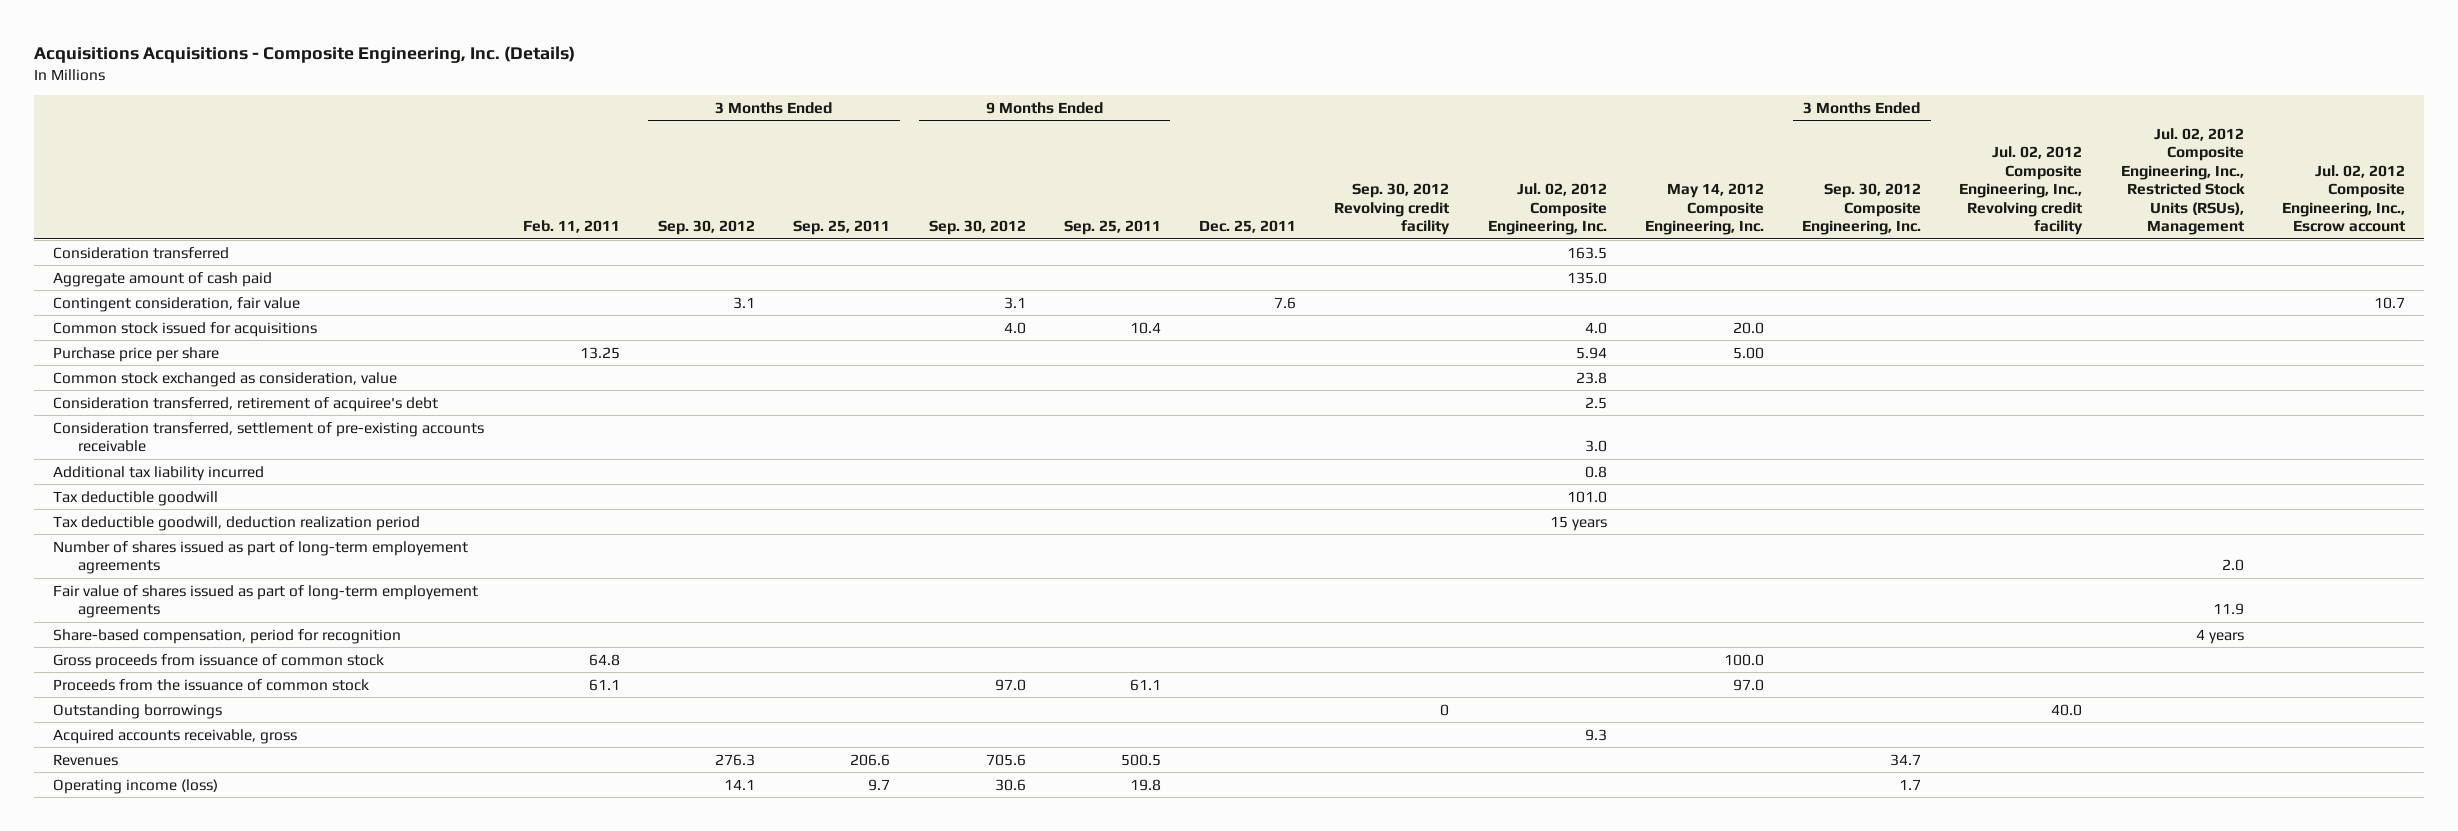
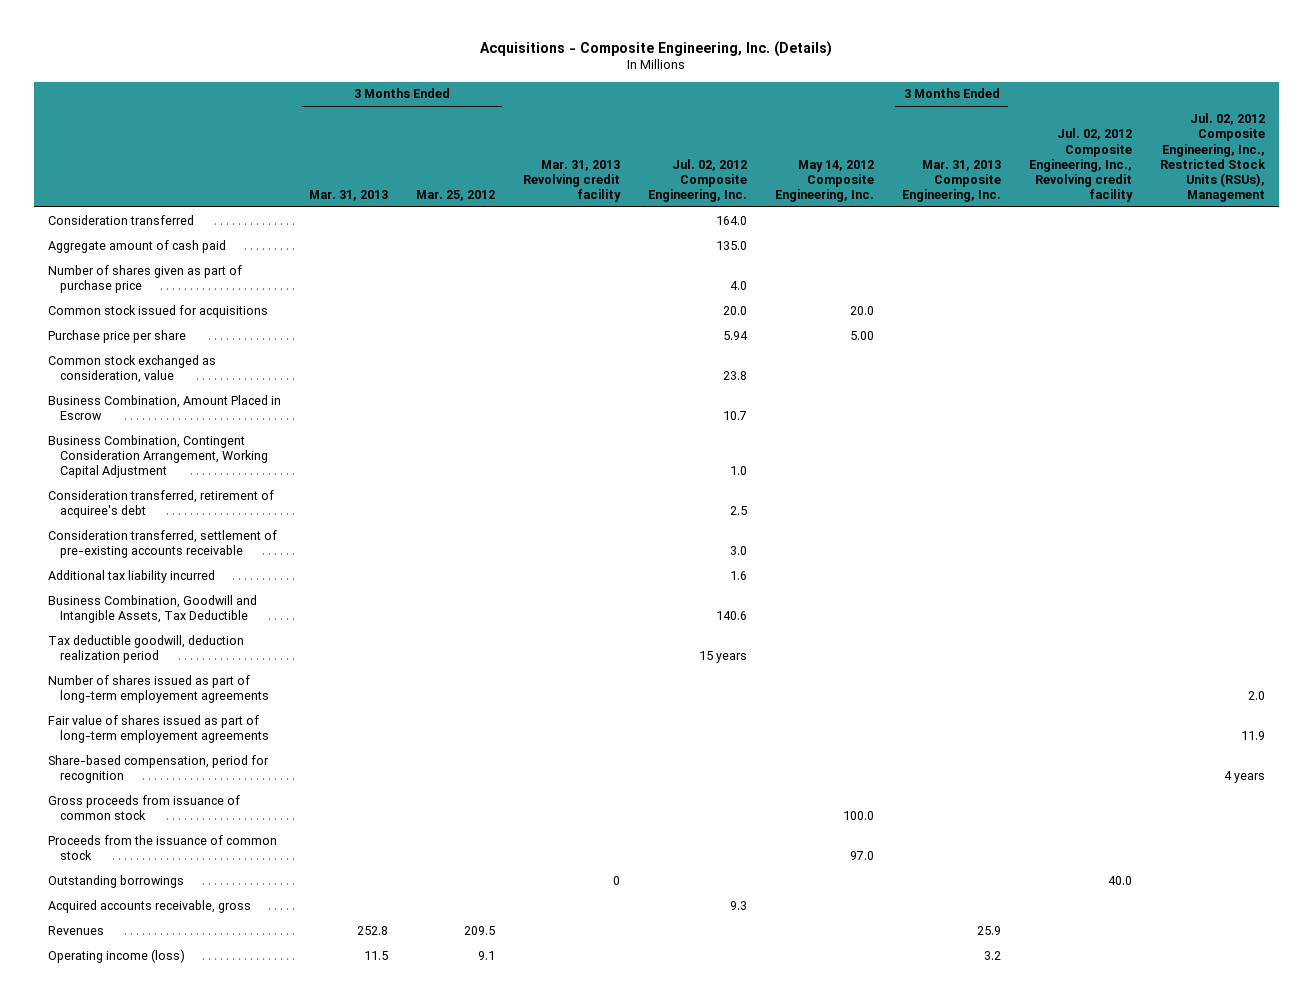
- Acquisitions Acquisitions - Composite Engineering, Inc. (Details)
+ Acquisitions - Composite Engineering, Inc. (Details)
- | Feb. 11, 2011 | 3 Months Ended Sep. 30, 2012 | 3 Months Ended Sep. 25, 2011 | 9 Months Ended Sep. 30, 2012 | 9 Months Ended Sep. 25, 2011 | Dec. 25, 2011 | Sep. 30, 2012 Revolving credit facility | Jul. 02, 2012 Composite Engineering, Inc. | May 14, 2012 Composite Engineering, Inc. | 3 Months Ended Sep. 30, 2012 Composite Engineering, Inc. | Jul. 02, 2012 Composite Engineering, Inc., Revolving credit facility | Jul. 02, 2012 Composite Engineering, Inc., Restricted Stock Units (RSUs), Management | Jul. 02, 2012 Composite Engineering, Inc., Escrow account
+ | 3 Months Ended Mar. 31, 2013 | 3 Months Ended Mar. 25, 2012 | Mar. 31, 2013 Revolving credit facility | Jul. 02, 2012 Composite Engineering, Inc. | May 14, 2012 Composite Engineering, Inc. | 3 Months Ended Mar. 31, 2013 Composite Engineering, Inc. | Jul. 02, 2012 Composite Engineering, Inc., Revolving credit facility | Jul. 02, 2012 Composite Engineering, Inc., Restricted Stock Units (RSUs), Management
- Consideration transferred | | | | | | | | 163.5 | | | | |
+ Consideration transferred | | | | 164.0 | | | |
- Contingent consideration, fair value | | 3.1 | | 3.1 | | 7.6 | | | | | | | 10.7
- Common stock issued for acquisitions | | | | 4.0 | 10.4 | | | 4.0 | 20.0 | | | |
+ Number of shares given as part of purchase price | | | | 4.0 | | | |
+ Common stock issued for acquisitions | | | | 20.0 | 20.0 | | |
+ Business Combination, Amount Placed in Escrow | | | | 10.7 | | | |
+ Business Combination, Contingent Consideration Arrangement, Working Capital Adjustment | | | | 1.0 | | | |
- Additional tax liability incurred | | | | | | | | 0.8 | | | | |
- Tax deductible goodwill | | | | | | | | 101.0 | | | | |
+ Additional tax liability incurred | | | | 1.6 | | | |
+ Business Combination, Goodwill and Intangible Assets, Tax Deductible | | | | 140.6 | | | |

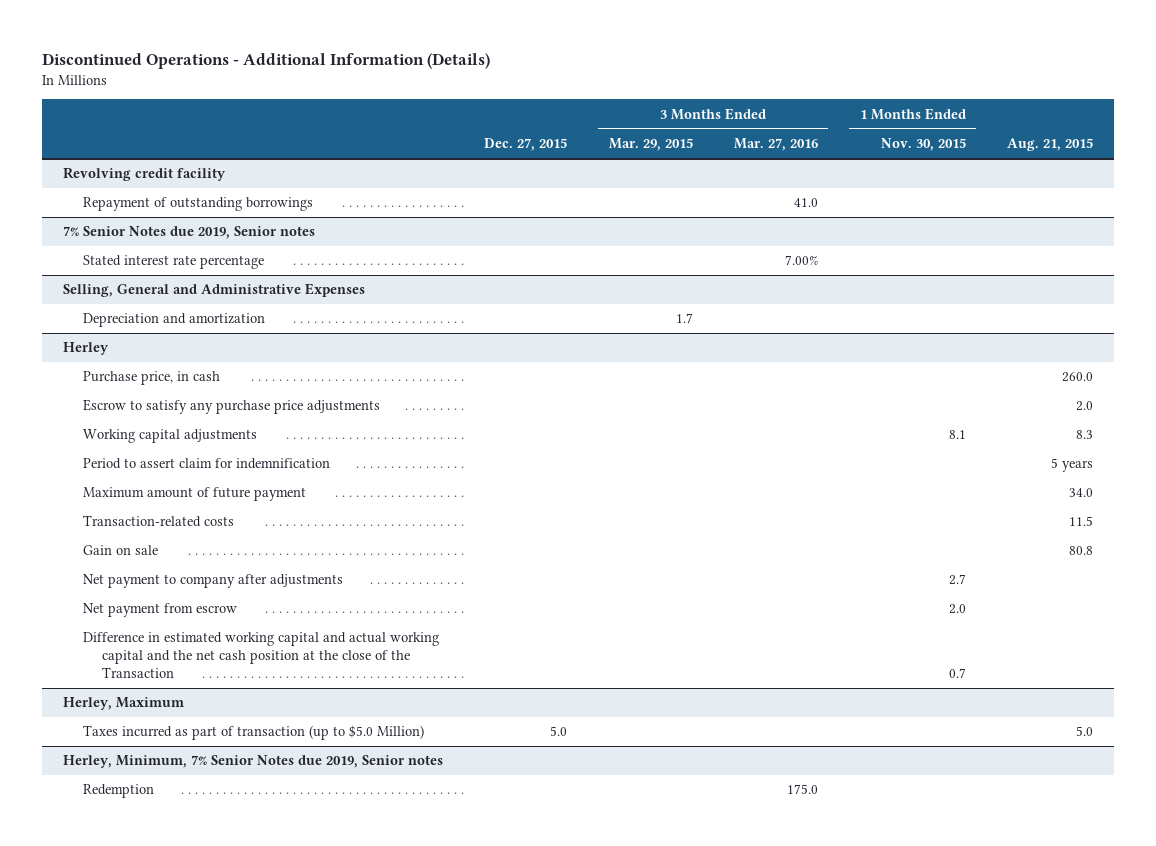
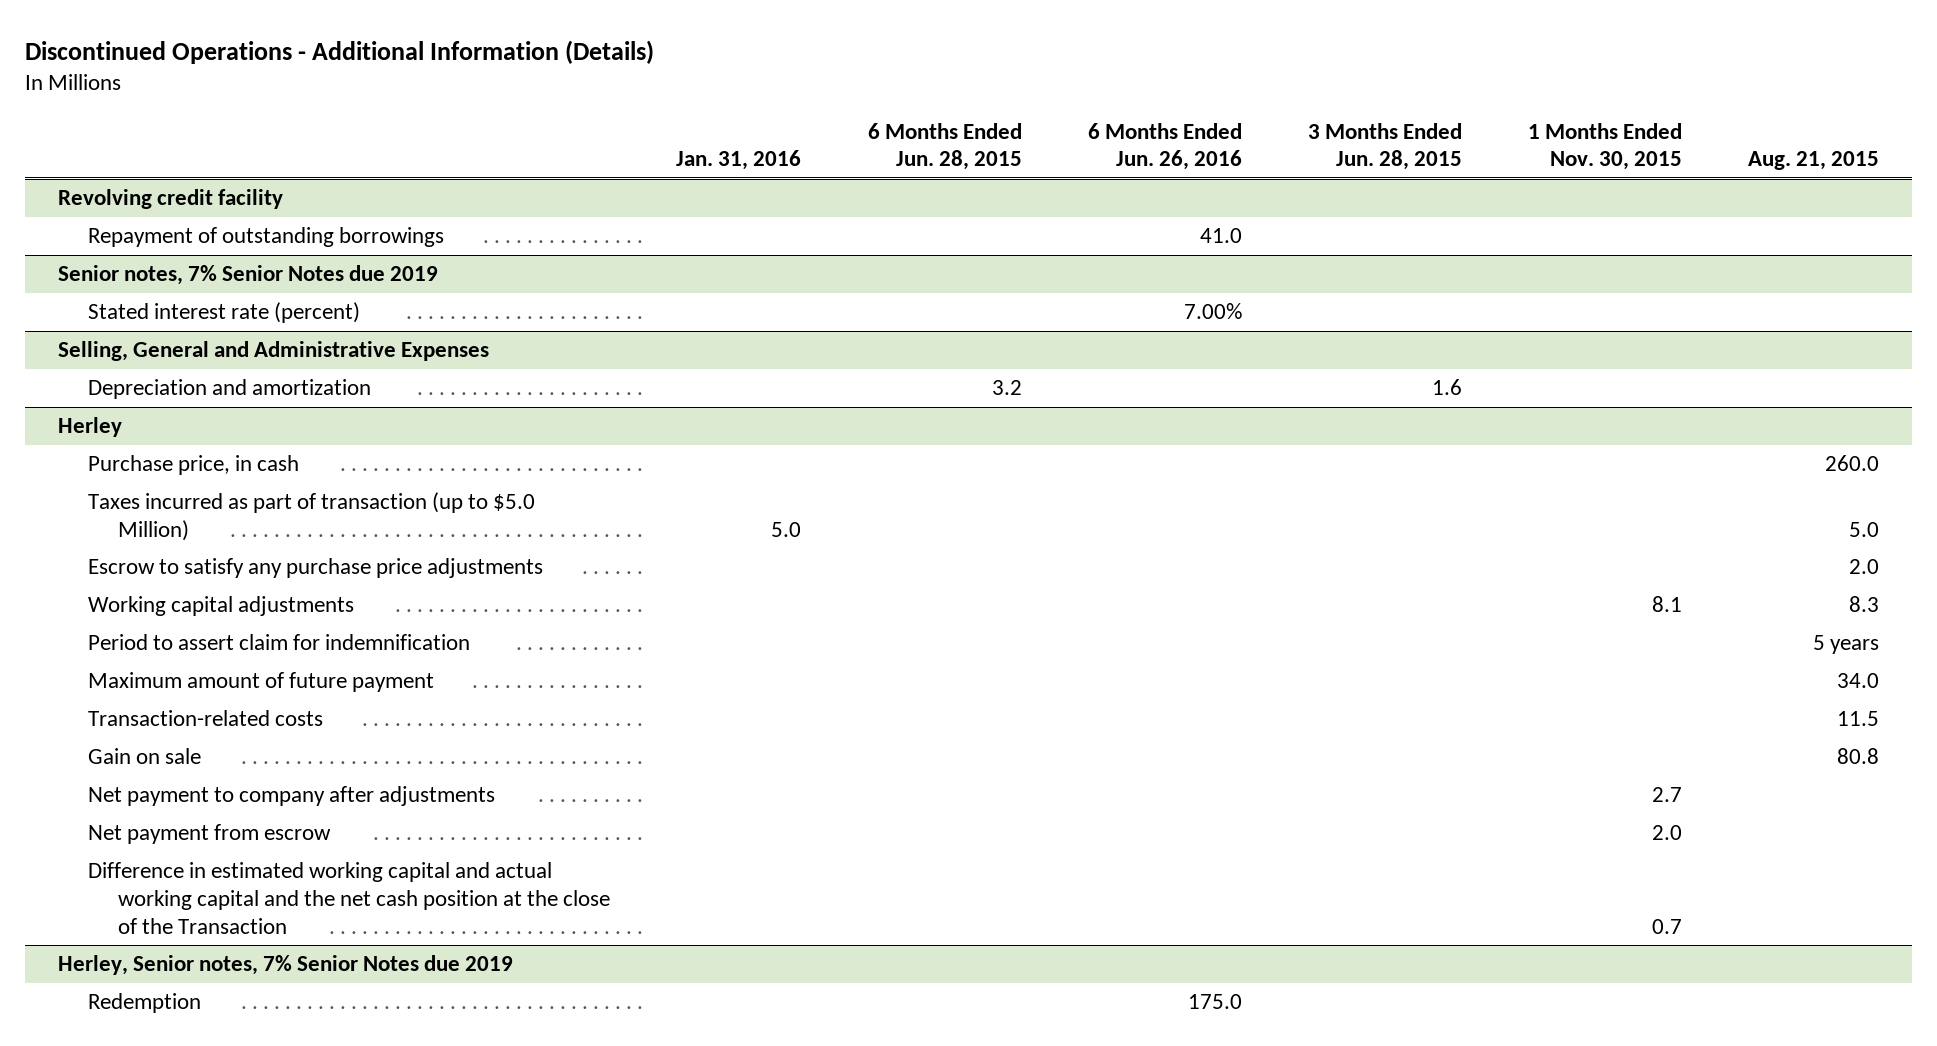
- | Dec. 27, 2015 | 3 Months Ended Mar. 29, 2015 | 3 Months Ended Mar. 27, 2016 | 1 Months Ended Nov. 30, 2015 | Aug. 21, 2015
+ | Jan. 31, 2016 | 6 Months Ended Jun. 28, 2015 | 6 Months Ended Jun. 26, 2016 | 3 Months Ended Jun. 28, 2015 | 1 Months Ended Nov. 30, 2015 | Aug. 21, 2015
- 7% Senior Notes due 2019, Senior notes
- Stated interest rate percentage | | | 7.00% | |
+ Senior notes, 7% Senior Notes due 2019
+ Stated interest rate (percent) | | | 7.00% | | |
@ Herley
+ Taxes incurred as part of transaction (up to $5.0 Million) | 5.0 | | | | | 5.0
- Herley, Maximum
- Taxes incurred as part of transaction (up to $5.0 Million) | 5.0 | | | | 5.0
- Herley, Minimum, 7% Senior Notes due 2019, Senior notes
+ Herley, Senior notes, 7% Senior Notes due 2019

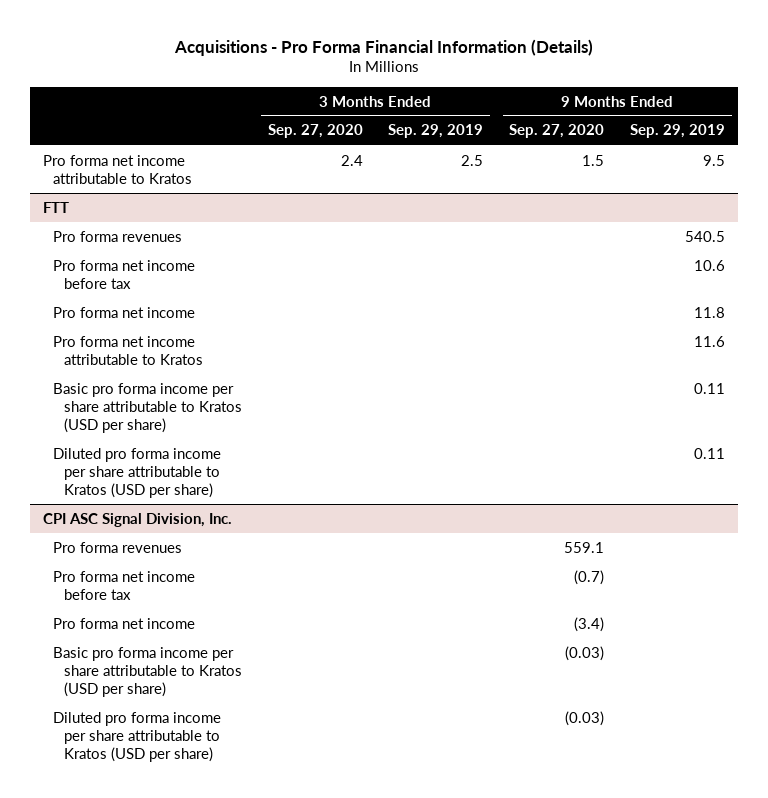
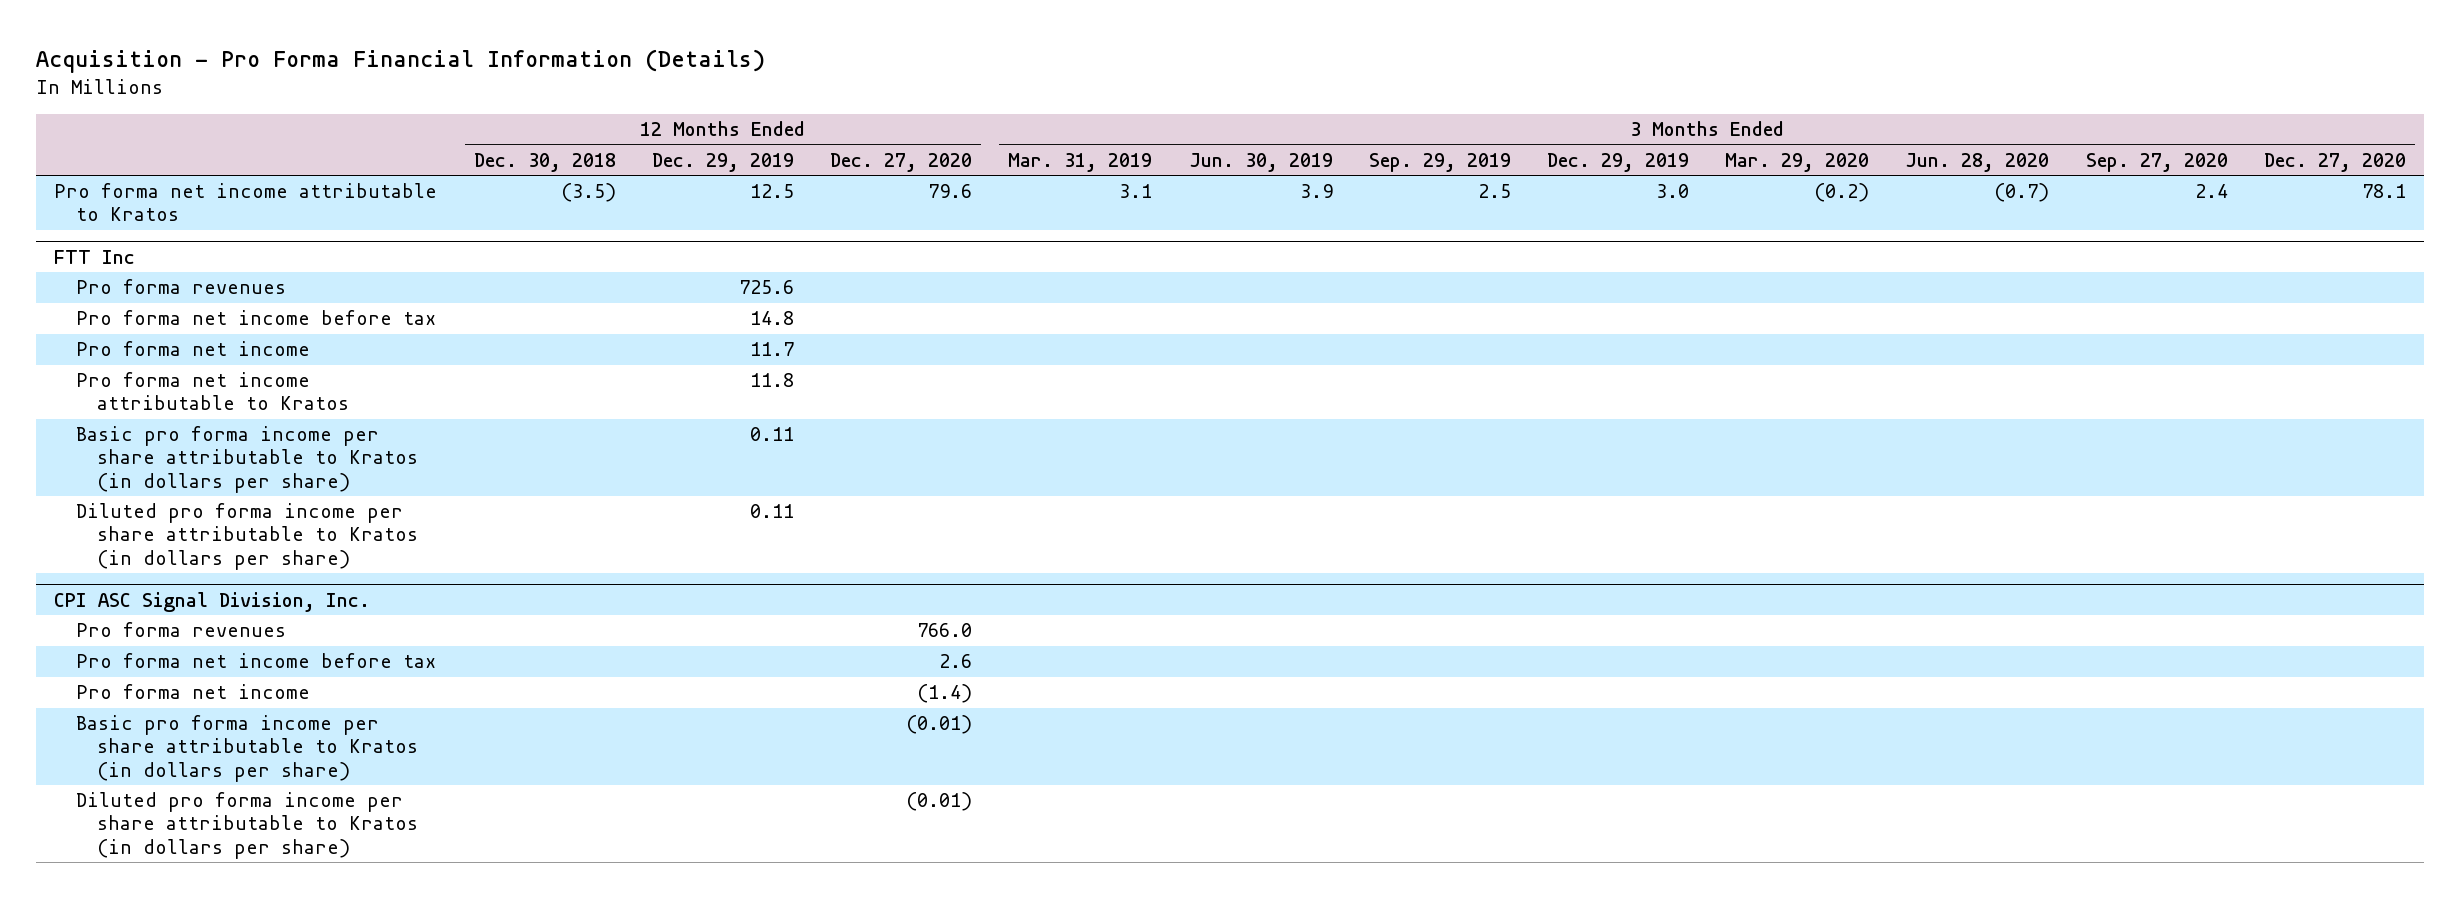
- Acquisitions - Pro Forma Financial Information (Details)
+ Acquisition - Pro Forma Financial Information (Details)
- | 3 Months Ended Sep. 27, 2020 | 3 Months Ended Sep. 29, 2019 | 9 Months Ended Sep. 27, 2020 | 9 Months Ended Sep. 29, 2019
+ | 12 Months Ended Dec. 30, 2018 | 12 Months Ended Dec. 29, 2019 | 12 Months Ended Dec. 27, 2020 | 3 Months Ended Mar. 31, 2019 | 3 Months Ended Jun. 30, 2019 | 3 Months Ended Sep. 29, 2019 | 3 Months Ended Dec. 29, 2019 | 3 Months Ended Mar. 29, 2020 | 3 Months Ended Jun. 28, 2020 | 3 Months Ended Sep. 27, 2020 | 3 Months Ended Dec. 27, 2020
- FTT
+ FTT Inc
- Basic pro forma income per share attributable to Kratos (USD per share) | | | | 0.11
- Diluted pro forma income per share attributable to Kratos (USD per share) | | | | 0.11
+ Basic pro forma income per share attributable to Kratos (in dollars per share) | | 0.11 | | | | | | | | |
+ Diluted pro forma income per share attributable to Kratos (in dollars per share) | | 0.11 | | | | | | | | |
@ CPI ASC Signal Division, Inc.
- Basic pro forma income per share attributable to Kratos (USD per share) | | | (0.03) |
- Diluted pro forma income per share attributable to Kratos (USD per share) | | | (0.03) |
+ Basic pro forma income per share attributable to Kratos (in dollars per share) | | | (0.01) | | | | | | | |
+ Diluted pro forma income per share attributable to Kratos (in dollars per share) | | | (0.01) | | | | | | | |

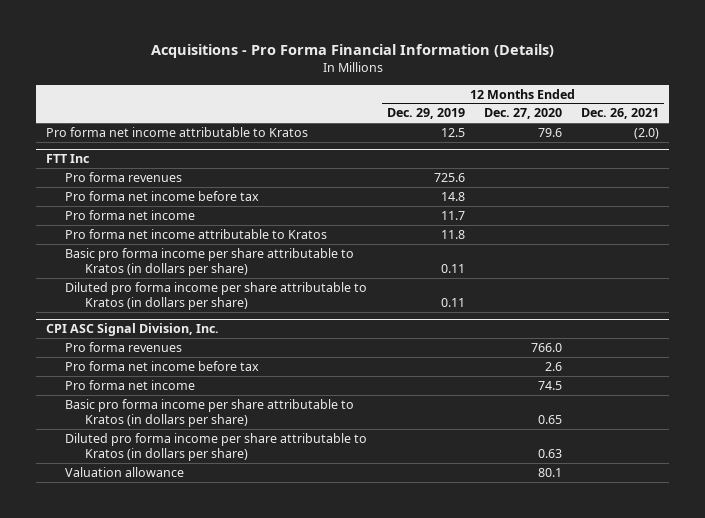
- Acquisition - Pro Forma Financial Information (Details)
+ Acquisitions - Pro Forma Financial Information (Details)
- | 12 Months Ended Dec. 30, 2018 | 12 Months Ended Dec. 29, 2019 | 12 Months Ended Dec. 27, 2020 | 3 Months Ended Mar. 31, 2019 | 3 Months Ended Jun. 30, 2019 | 3 Months Ended Sep. 29, 2019 | 3 Months Ended Dec. 29, 2019 | 3 Months Ended Mar. 29, 2020 | 3 Months Ended Jun. 28, 2020 | 3 Months Ended Sep. 27, 2020 | 3 Months Ended Dec. 27, 2020
+ | 12 Months Ended Dec. 29, 2019 | 12 Months Ended Dec. 27, 2020 | 12 Months Ended Dec. 26, 2021
@ CPI ASC Signal Division, Inc.
- Pro forma net income | | | (1.4) | | | | | | | |
- Basic pro forma income per share attributable to Kratos (in dollars per share) | | | (0.01) | | | | | | | |
- Diluted pro forma income per share attributable to Kratos (in dollars per share) | | | (0.01) | | | | | | | |
+ Pro forma net income | | 74.5 |
+ Basic pro forma income per share attributable to Kratos (in dollars per share) | | 0.65 |
+ Diluted pro forma income per share attributable to Kratos (in dollars per share) | | 0.63 |
+ Valuation allowance | | 80.1 |

